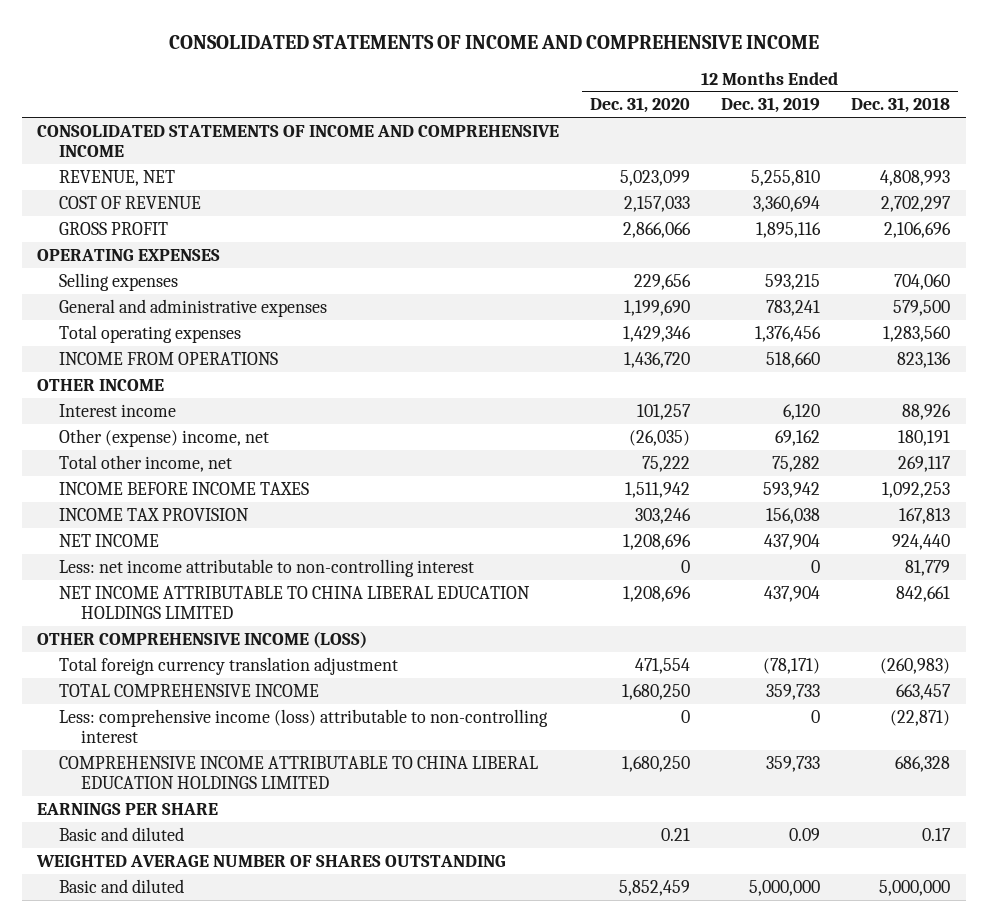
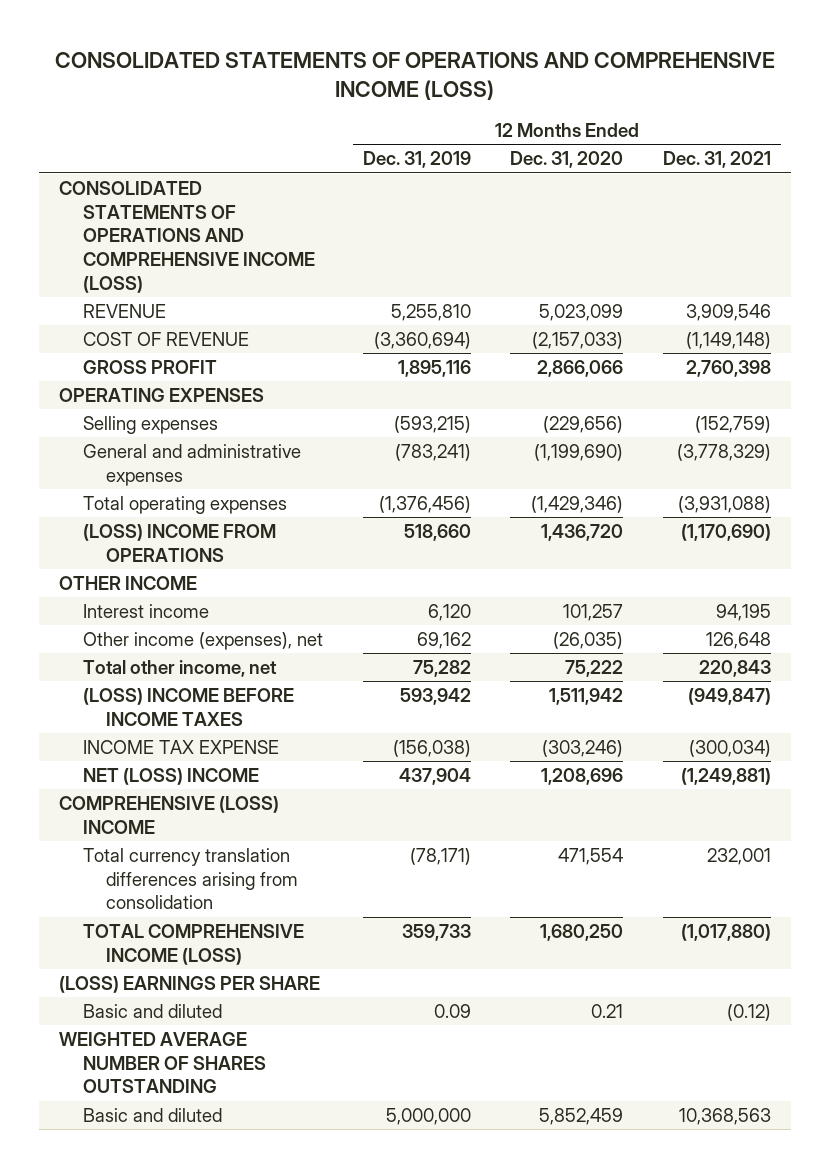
- CONSOLIDATED STATEMENTS OF INCOME AND COMPREHENSIVE INCOME
+ CONSOLIDATED STATEMENTS OF OPERATIONS AND COMPREHENSIVE INCOME (LOSS)
- | 12 Months Ended Dec. 31, 2020 | 12 Months Ended Dec. 31, 2019 | 12 Months Ended Dec. 31, 2018
+ | 12 Months Ended Dec. 31, 2019 | 12 Months Ended Dec. 31, 2020 | 12 Months Ended Dec. 31, 2021
- CONSOLIDATED STATEMENTS OF INCOME AND COMPREHENSIVE INCOME
- REVENUE, NET | 5,023,099 | 5,255,810 | 4,808,993
- COST OF REVENUE | 2,157,033 | 3,360,694 | 2,702,297
+ CONSOLIDATED STATEMENTS OF OPERATIONS AND COMPREHENSIVE INCOME (LOSS)
+ REVENUE | 5,255,810 | 5,023,099 | 3,909,546
+ COST OF REVENUE | (3,360,694) | (2,157,033) | (1,149,148)
- Selling expenses | 229,656 | 593,215 | 704,060
- General and administrative expenses | 1,199,690 | 783,241 | 579,500
- Total operating expenses | 1,429,346 | 1,376,456 | 1,283,560
- INCOME FROM OPERATIONS | 1,436,720 | 518,660 | 823,136
+ Selling expenses | (593,215) | (229,656) | (152,759)
+ General and administrative expenses | (783,241) | (1,199,690) | (3,778,329)
+ Total operating expenses | (1,376,456) | (1,429,346) | (3,931,088)
+ (LOSS) INCOME FROM OPERATIONS | 518,660 | 1,436,720 | (1,170,690)
- Other (expense) income, net | (26,035) | 69,162 | 180,191
+ Other income (expenses), net | 69,162 | (26,035) | 126,648
- INCOME BEFORE INCOME TAXES | 1,511,942 | 593,942 | 1,092,253
- INCOME TAX PROVISION | 303,246 | 156,038 | 167,813
- NET INCOME | 1,208,696 | 437,904 | 924,440
- Less: net income attributable to non-controlling interest | 0 | 0 | 81,779
- NET INCOME ATTRIBUTABLE TO CHINA LIBERAL EDUCATION HOLDINGS LIMITED | 1,208,696 | 437,904 | 842,661
- OTHER COMPREHENSIVE INCOME (LOSS)
- Total foreign currency translation adjustment | 471,554 | (78,171) | (260,983)
- TOTAL COMPREHENSIVE INCOME | 1,680,250 | 359,733 | 663,457
- Less: comprehensive income (loss) attributable to non-controlling interest | 0 | 0 | (22,871)
- COMPREHENSIVE INCOME ATTRIBUTABLE TO CHINA LIBERAL EDUCATION HOLDINGS LIMITED | 1,680,250 | 359,733 | 686,328
- EARNINGS PER SHARE
+ (LOSS) INCOME BEFORE INCOME TAXES | 593,942 | 1,511,942 | (949,847)
+ INCOME TAX EXPENSE | (156,038) | (303,246) | (300,034)
+ NET (LOSS) INCOME | 437,904 | 1,208,696 | (1,249,881)
+ COMPREHENSIVE (LOSS) INCOME
+ Total currency translation differences arising from consolidation | (78,171) | 471,554 | 232,001
+ TOTAL COMPREHENSIVE INCOME (LOSS) | 359,733 | 1,680,250 | (1,017,880)
+ (LOSS) EARNINGS PER SHARE

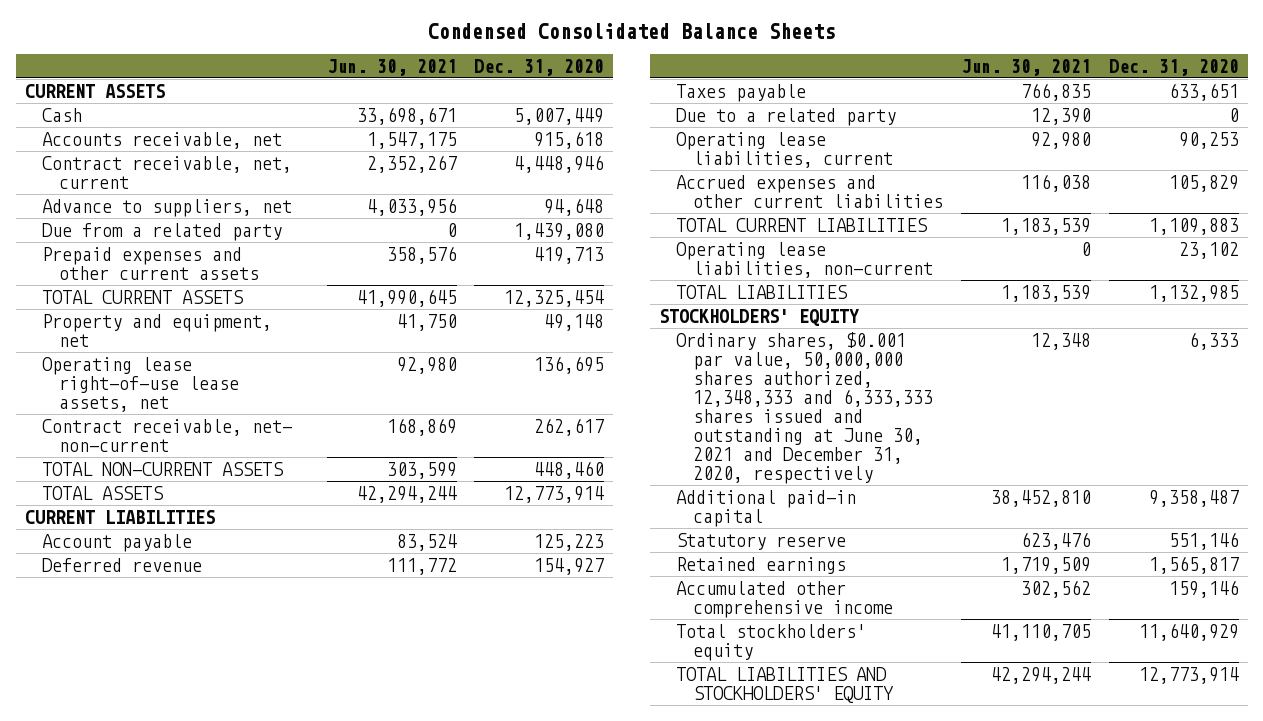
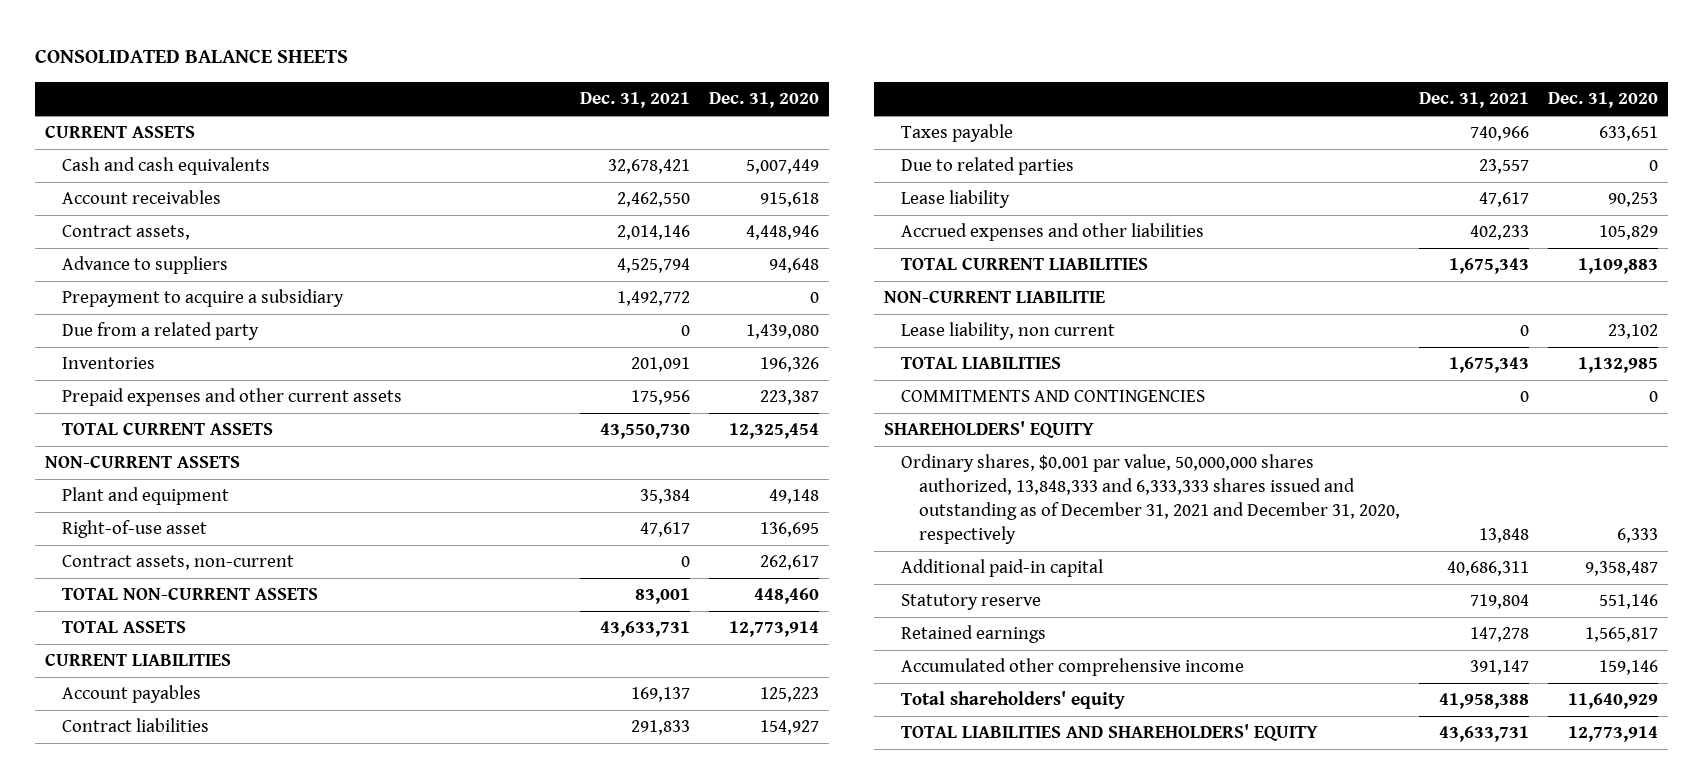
- Condensed Consolidated Balance Sheets
+ CONSOLIDATED BALANCE SHEETS
- | Jun. 30, 2021 | Dec. 31, 2020
+ | Dec. 31, 2021 | Dec. 31, 2020
- Cash | 33,698,671 | 5,007,449
- Accounts receivable, net | 1,547,175 | 915,618
- Contract receivable, net, current | 2,352,267 | 4,448,946
- Advance to suppliers, net | 4,033,956 | 94,648
+ Cash and cash equivalents | 32,678,421 | 5,007,449
+ Account receivables | 2,462,550 | 915,618
+ Contract assets, | 2,014,146 | 4,448,946
+ Advance to suppliers | 4,525,794 | 94,648
+ Prepayment to acquire a subsidiary | 1,492,772 | 0
- Prepaid expenses and other current assets | 358,576 | 419,713
+ Inventories | 201,091 | 196,326
+ Prepaid expenses and other current assets | 175,956 | 223,387
- Property and equipment, net | 41,750 | 49,148
- Operating lease right-of-use lease assets, net | 92,980 | 136,695
- Contract receivable, net- non-current | 168,869 | 262,617
+ NON-CURRENT ASSETS
+ Plant and equipment | 35,384 | 49,148
+ Right-of-use asset | 47,617 | 136,695
+ Contract assets, non-current | 0 | 262,617
- Account payable | 83,524 | 125,223
- Deferred revenue | 111,772 | 154,927
+ Account payables | 169,137 | 125,223
+ Contract liabilities | 291,833 | 154,927
- Due to a related party | 12,390 | 0
- Operating lease liabilities, current | 92,980 | 90,253
- Accrued expenses and other current liabilities | 116,038 | 105,829
+ Due to related parties | 23,557 | 0
+ Lease liability | 47,617 | 90,253
+ Accrued expenses and other liabilities | 402,233 | 105,829
- Operating lease liabilities, non-current | 0 | 23,102
+ NON-CURRENT LIABILITIE
+ Lease liability, non current | 0 | 23,102
- STOCKHOLDERS' EQUITY
- Ordinary shares, $0.001 par value, 50,000,000 shares authorized, 12,348,333 and 6,333,333 shares issued and outstanding at June 30, 2021 and December 31, 2020, respectively | 12,348 | 6,333
+ COMMITMENTS AND CONTINGENCIES | 0 | 0
+ SHAREHOLDERS' EQUITY
+ Ordinary shares, $0.001 par value, 50,000,000 shares authorized, 13,848,333 and 6,333,333 shares issued and outstanding as of December 31, 2021 and December 31, 2020, respectively | 13,848 | 6,333
- Total stockholders' equity | 41,110,705 | 11,640,929
- TOTAL LIABILITIES AND STOCKHOLDERS' EQUITY | 42,294,244 | 12,773,914
+ Total shareholders' equity | 41,958,388 | 11,640,929
+ TOTAL LIABILITIES AND SHAREHOLDERS' EQUITY | 43,633,731 | 12,773,914

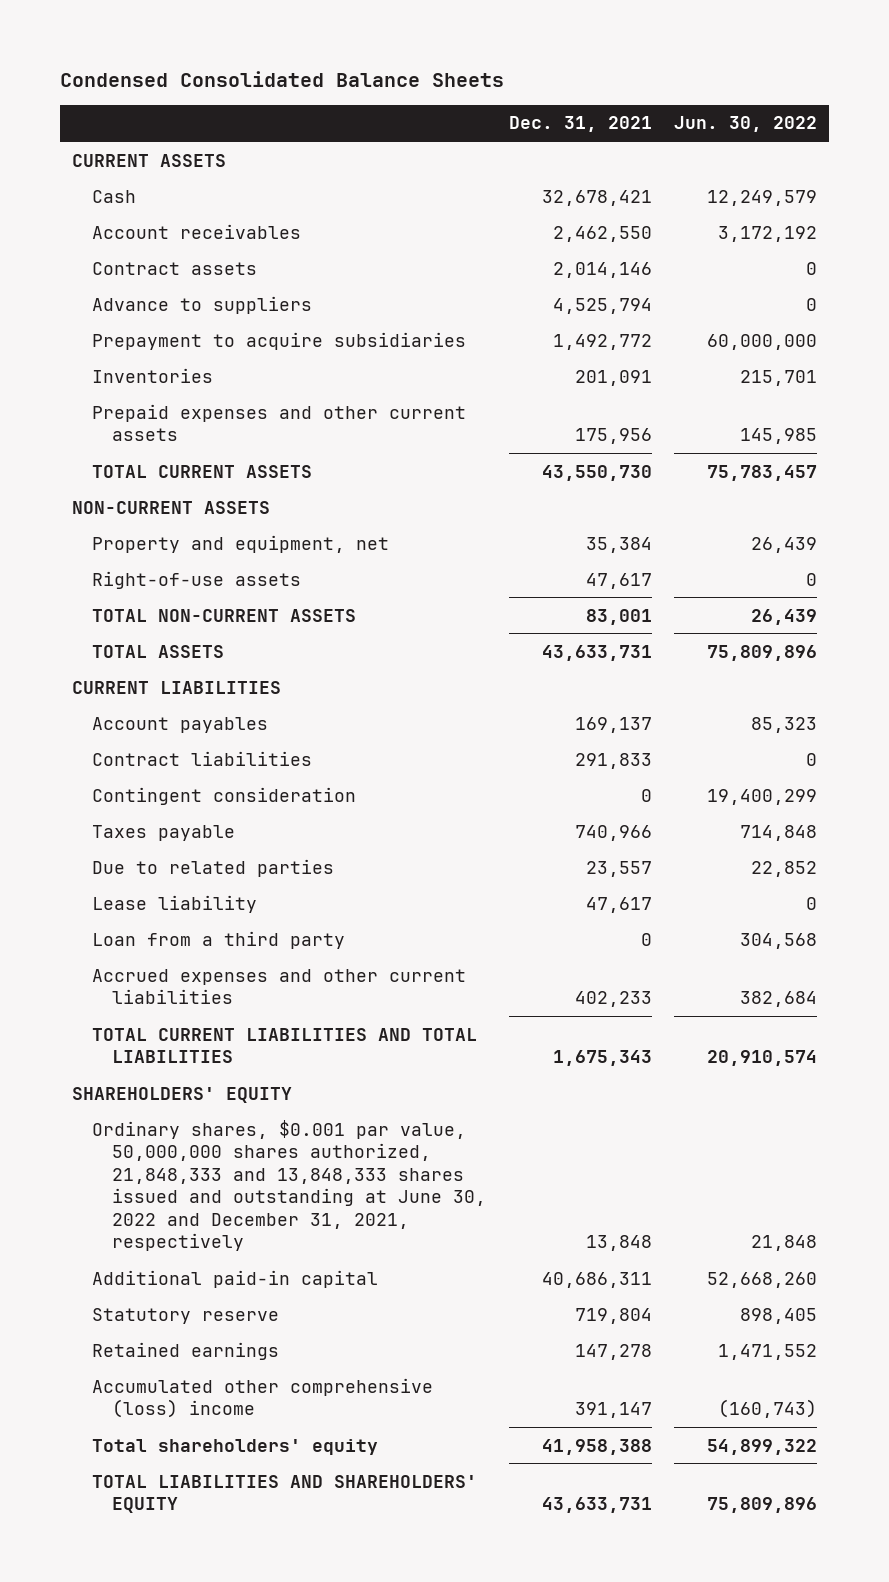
- CONSOLIDATED BALANCE SHEETS
+ Condensed Consolidated Balance Sheets
- | Dec. 31, 2021 | Dec. 31, 2020
+ | Dec. 31, 2021 | Jun. 30, 2022
- Cash and cash equivalents | 32,678,421 | 5,007,449
+ Cash | 32,678,421 | 12,249,579
- Contract assets, | 2,014,146 | 4,448,946
+ Contract assets | 2,014,146 | 0
- Prepayment to acquire a subsidiary | 1,492,772 | 0
- Due from a related party | 0 | 1,439,080
+ Prepayment to acquire subsidiaries | 1,492,772 | 60,000,000
- Plant and equipment | 35,384 | 49,148
- Right-of-use asset | 47,617 | 136,695
- Contract assets, non-current | 0 | 262,617
+ Property and equipment, net | 35,384 | 26,439
+ Right-of-use assets | 47,617 | 0
+ Contingent consideration | 0 | 19,400,299
- Accrued expenses and other liabilities | 402,233 | 105,829
- TOTAL CURRENT LIABILITIES | 1,675,343 | 1,109,883
- NON-CURRENT LIABILITIE
- Lease liability, non current | 0 | 23,102
- TOTAL LIABILITIES | 1,675,343 | 1,132,985
- COMMITMENTS AND CONTINGENCIES | 0 | 0
+ Loan from a third party | 0 | 304,568
+ Accrued expenses and other current liabilities | 402,233 | 382,684
+ TOTAL CURRENT LIABILITIES AND TOTAL LIABILITIES | 1,675,343 | 20,910,574
- Ordinary shares, $0.001 par value, 50,000,000 shares authorized, 13,848,333 and 6,333,333 shares issued and outstanding as of December 31, 2021 and December 31, 2020, respectively | 13,848 | 6,333
+ Ordinary shares, $0.001 par value, 50,000,000 shares authorized, 21,848,333 and 13,848,333 shares issued and outstanding at June 30, 2022 and December 31, 2021, respectively | 13,848 | 21,848
- Accumulated other comprehensive income | 391,147 | 159,146
+ Accumulated other comprehensive (loss) income | 391,147 | (160,743)

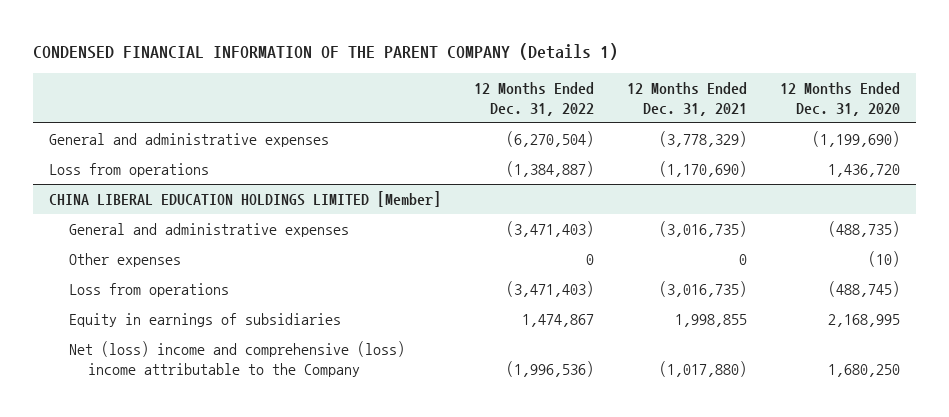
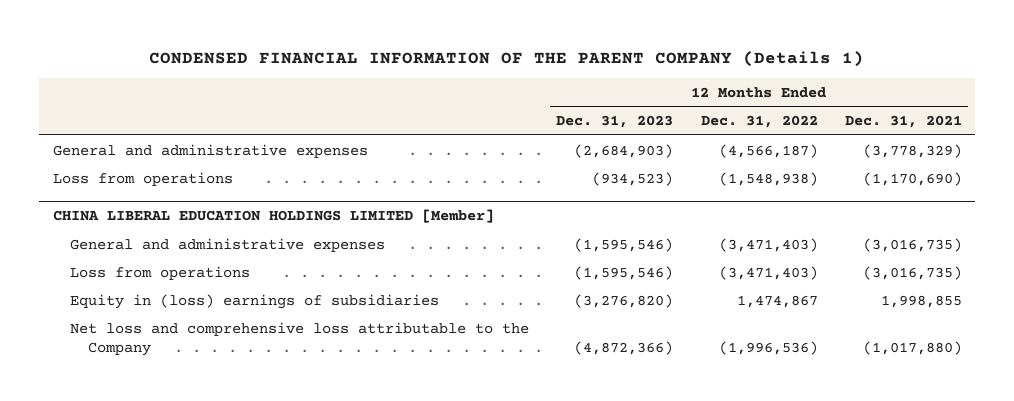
- | 12 Months Ended Dec. 31, 2022 | 12 Months Ended Dec. 31, 2021 | 12 Months Ended Dec. 31, 2020
+ | 12 Months Ended Dec. 31, 2023 | 12 Months Ended Dec. 31, 2022 | 12 Months Ended Dec. 31, 2021
- General and administrative expenses | (6,270,504) | (3,778,329) | (1,199,690)
- Loss from operations | (1,384,887) | (1,170,690) | 1,436,720
+ General and administrative expenses | (2,684,903) | (4,566,187) | (3,778,329)
+ Loss from operations | (934,523) | (1,548,938) | (1,170,690)
@ CHINA LIBERAL EDUCATION HOLDINGS LIMITED [Member]
- Other expenses | 0 | 0 | (10)
- Equity in earnings of subsidiaries | 1,474,867 | 1,998,855 | 2,168,995
- Net (loss) income and comprehensive (loss) income attributable to the Company | (1,996,536) | (1,017,880) | 1,680,250
+ Equity in (loss) earnings of subsidiaries | (3,276,820) | 1,474,867 | 1,998,855
+ Net loss and comprehensive loss attributable to the Company | (4,872,366) | (1,996,536) | (1,017,880)

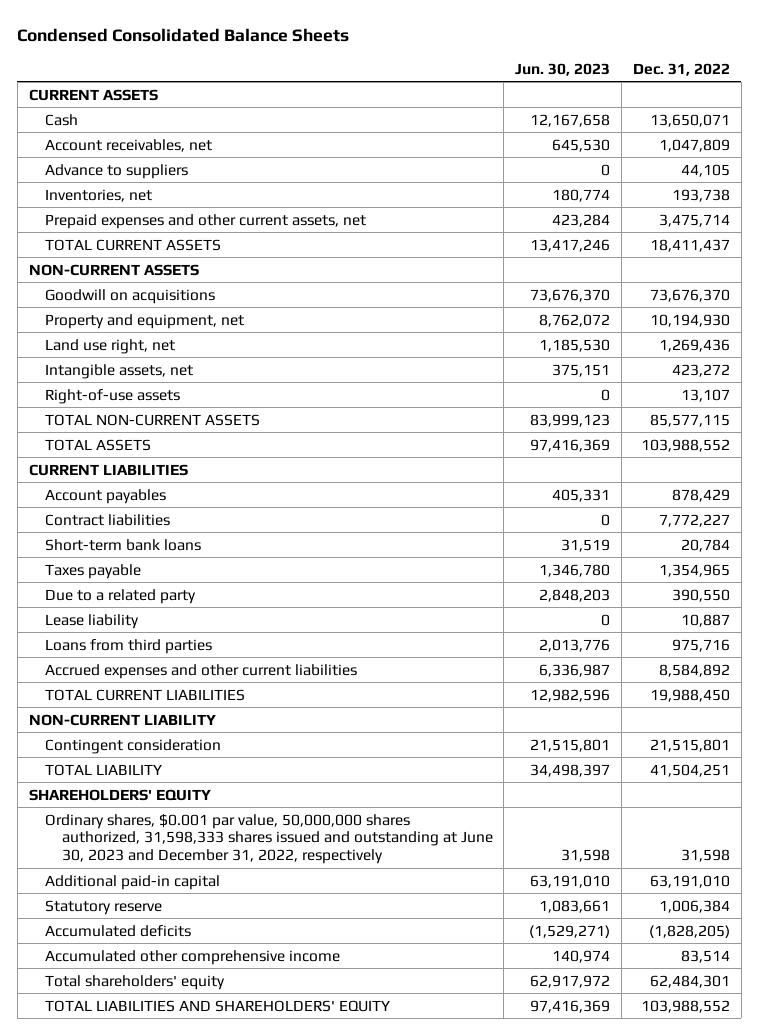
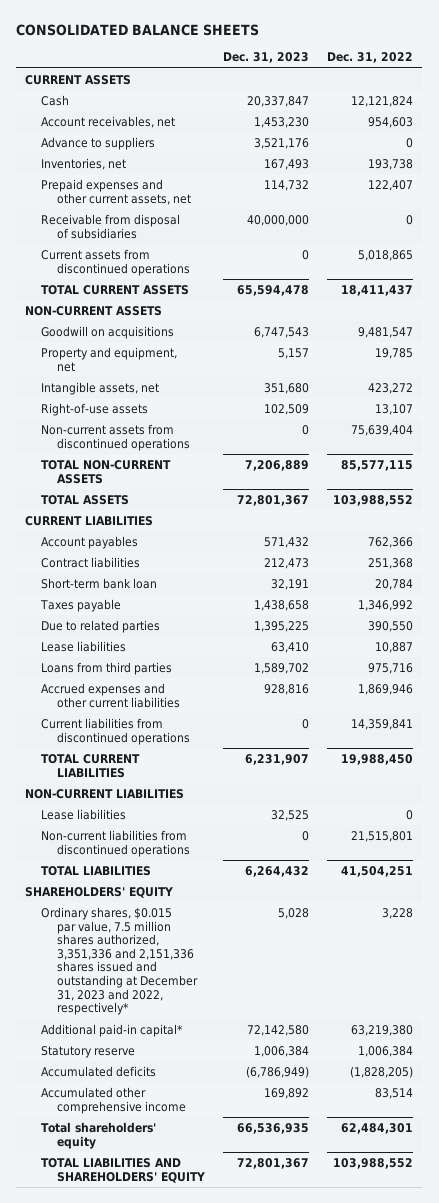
- Condensed Consolidated Balance Sheets
+ CONSOLIDATED BALANCE SHEETS
- | Jun. 30, 2023 | Dec. 31, 2022
+ | Dec. 31, 2023 | Dec. 31, 2022
- Cash | 12,167,658 | 13,650,071
- Account receivables, net | 645,530 | 1,047,809
- Advance to suppliers | 0 | 44,105
+ Cash | 20,337,847 | 12,121,824
+ Account receivables, net | 1,453,230 | 954,603
+ Advance to suppliers | 3,521,176 | 0
- Prepaid expenses and other current assets, net | 423,284 | 3,475,714
+ Prepaid expenses and other current assets, net | 114,732 | 122,407
+ Receivable from disposal of subsidiaries | 40,000,000 | 0
+ Current assets from discontinued operations | 0 | 5,018,865
- Goodwill on acquisitions | 73,676,370 | 73,676,370
- Property and equipment, net | 8,762,072 | 10,194,930
- Land use right, net | 1,185,530 | 1,269,436
+ Goodwill on acquisitions | 6,747,543 | 9,481,547
+ Property and equipment, net | 5,157 | 19,785
+ Non-current assets from discontinued operations | 0 | 75,639,404
- Account payables | 405,331 | 878,429
- Contract liabilities | 0 | 7,772,227
- Short-term bank loans | 31,519 | 20,784
- Taxes payable | 1,346,780 | 1,354,965
- Due to a related party | 2,848,203 | 390,550
- Lease liability | 0 | 10,887
+ Account payables | 571,432 | 762,366
+ Contract liabilities | 212,473 | 251,368
+ Short-term bank loan | 32,191 | 20,784
+ Taxes payable | 1,438,658 | 1,346,992
+ Due to related parties | 1,395,225 | 390,550
+ Lease liabilities | 63,410 | 10,887
- Accrued expenses and other current liabilities | 6,336,987 | 8,584,892
+ Accrued expenses and other current liabilities | 928,816 | 1,869,946
+ Current liabilities from discontinued operations | 0 | 14,359,841
- NON-CURRENT LIABILITY
- Contingent consideration | 21,515,801 | 21,515,801
- TOTAL LIABILITY | 34,498,397 | 41,504,251
+ NON-CURRENT LIABILITIES
+ Lease liabilities | 32,525 | 0
+ Non-current liabilities from discontinued operations | 0 | 21,515,801
+ TOTAL LIABILITIES | 6,264,432 | 41,504,251
- Ordinary shares, $0.001 par value, 50,000,000 shares authorized, 31,598,333 shares issued and outstanding at June 30, 2023 and December 31, 2022, respectively | 31,598 | 31,598
- Additional paid-in capital | 63,191,010 | 63,191,010
+ Ordinary shares, $0.015 par value, 7.5 million shares authorized, 3,351,336 and 2,151,336 shares issued and outstanding at December 31, 2023 and 2022, respectively* | 5,028 | 3,228
+ Additional paid-in capital* | 72,142,580 | 63,219,380

